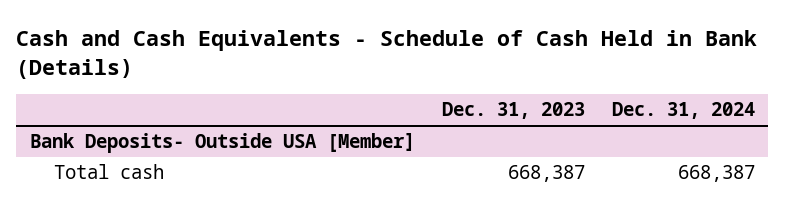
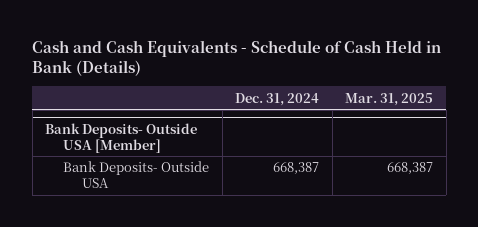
- | Dec. 31, 2023 | Dec. 31, 2024
+ | Dec. 31, 2024 | Mar. 31, 2025
@ Bank Deposits- Outside USA [Member]
- Total cash | 668,387 | 668,387
+ Bank Deposits- Outside USA | 668,387 | 668,387

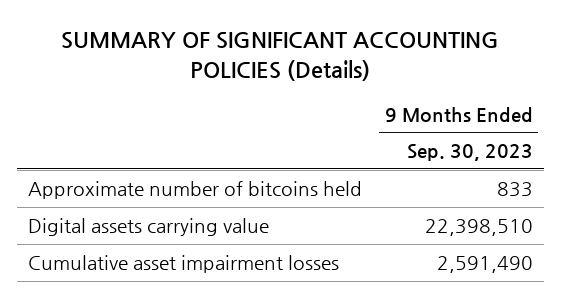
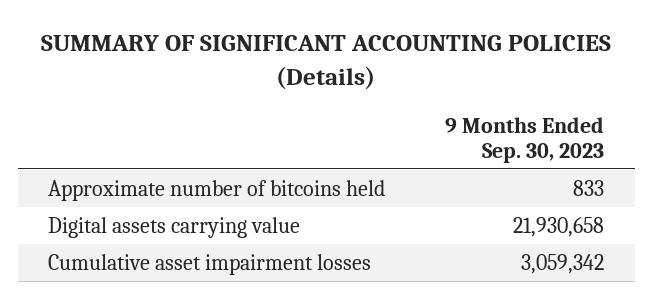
- Digital assets carrying value | 22,398,510
- Cumulative asset impairment losses | 2,591,490
+ Digital assets carrying value | 21,930,658
+ Cumulative asset impairment losses | 3,059,342

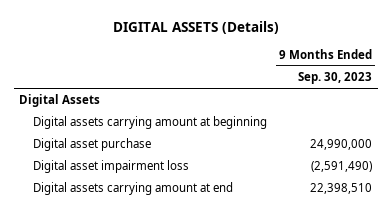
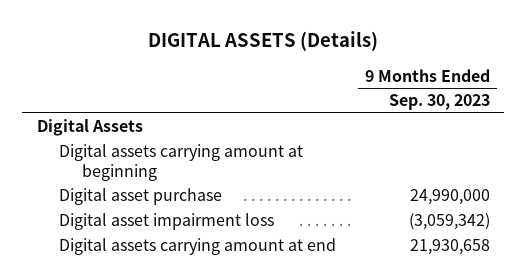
- Digital asset impairment loss | (2,591,490)
- Digital assets carrying amount at end | 22,398,510
+ Digital asset impairment loss | (3,059,342)
+ Digital assets carrying amount at end | 21,930,658

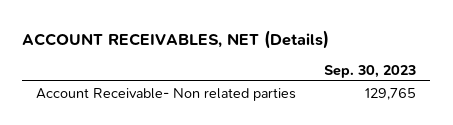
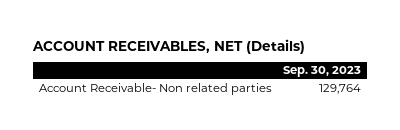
- Account Receivable- Non related parties | 129,765
+ Account Receivable- Non related parties | 129,764

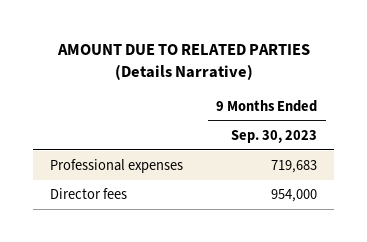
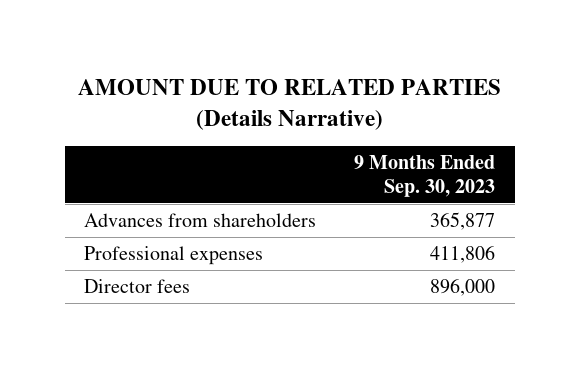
- Professional expenses | 719,683
- Director fees | 954,000
+ Advances from shareholders | 365,877
+ Professional expenses | 411,806
+ Director fees | 896,000

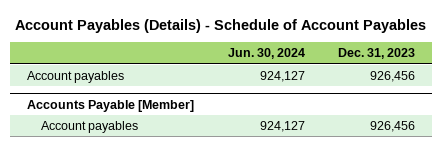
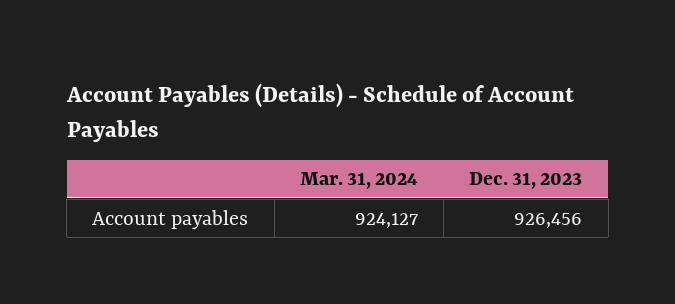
- | Jun. 30, 2024 | Dec. 31, 2023
+ | Mar. 31, 2024 | Dec. 31, 2023
- Accounts Payable [Member]
- Account payables | 924,127 | 926,456

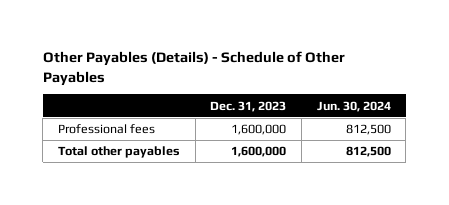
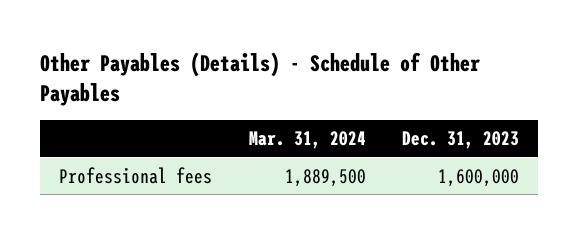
- | Dec. 31, 2023 | Jun. 30, 2024
+ | Mar. 31, 2024 | Dec. 31, 2023
- Total other payables | 1,600,000 | 812,500

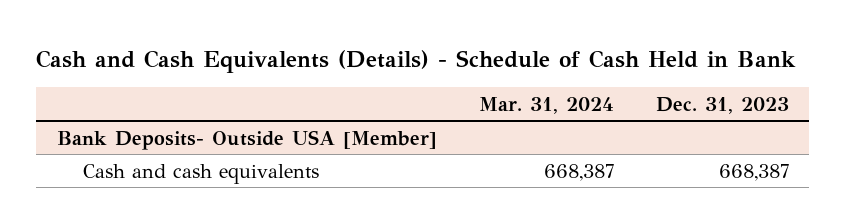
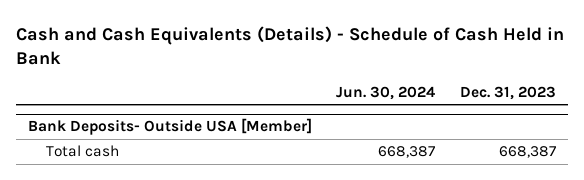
- | Mar. 31, 2024 | Dec. 31, 2023
+ | Jun. 30, 2024 | Dec. 31, 2023
@ Bank Deposits- Outside USA [Member]
- Cash and cash equivalents | 668,387 | 668,387
+ Total cash | 668,387 | 668,387

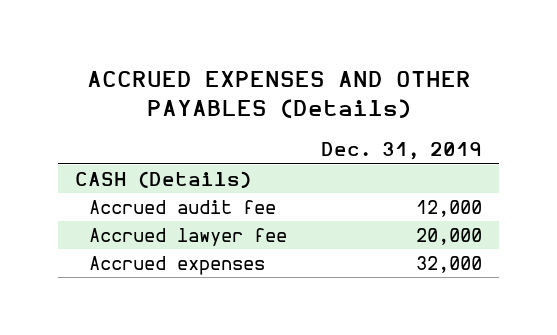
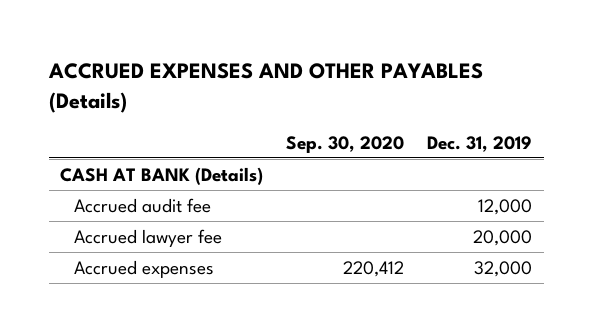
- | Dec. 31, 2019
+ | Sep. 30, 2020 | Dec. 31, 2019
- CASH (Details)
+ CASH AT BANK (Details)

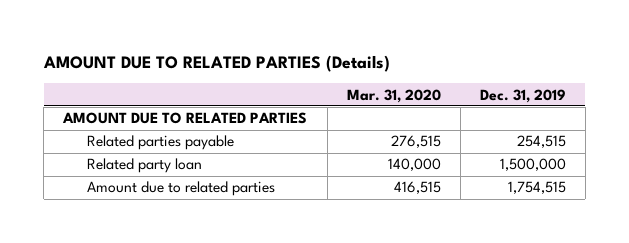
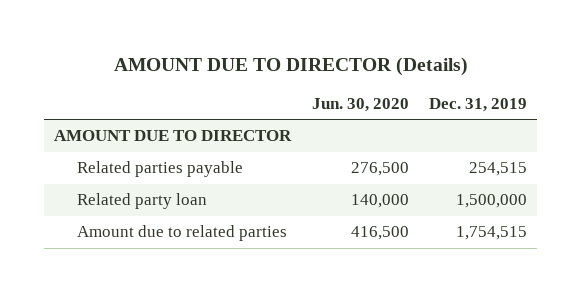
- AMOUNT DUE TO RELATED PARTIES (Details)
+ AMOUNT DUE TO DIRECTOR (Details)
- | Mar. 31, 2020 | Dec. 31, 2019
+ | Jun. 30, 2020 | Dec. 31, 2019
- AMOUNT DUE TO RELATED PARTIES
+ AMOUNT DUE TO DIRECTOR

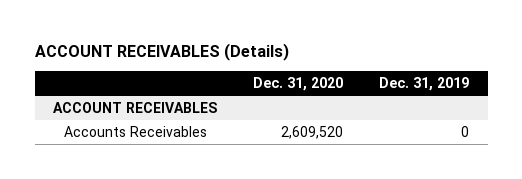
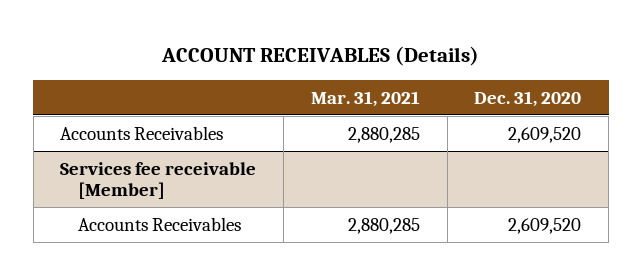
- | Dec. 31, 2020 | Dec. 31, 2019
+ | Mar. 31, 2021 | Dec. 31, 2020
- ACCOUNT RECEIVABLES
+ Services fee receivable [Member]
+ Accounts Receivables | 2,880,285 | 2,609,520

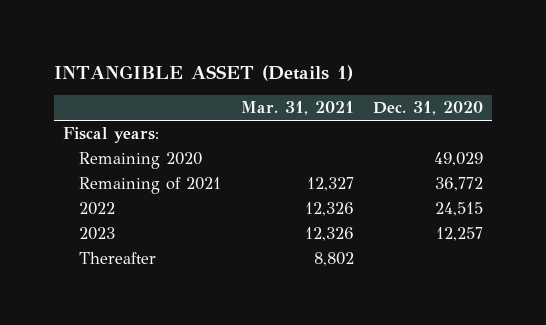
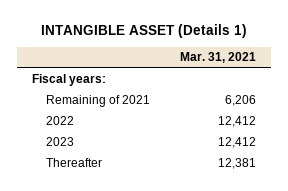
- | Mar. 31, 2021 | Dec. 31, 2020
+ | Mar. 31, 2021
- Remaining 2020 | | 49,029
- Remaining of 2021 | 12,327 | 36,772
- 2022 | 12,326 | 24,515
- 2023 | 12,326 | 12,257
- Thereafter | 8,802 |
+ Remaining of 2021 | 6,206
+ 2022 | 12,412
+ 2023 | 12,412
+ Thereafter | 12,381

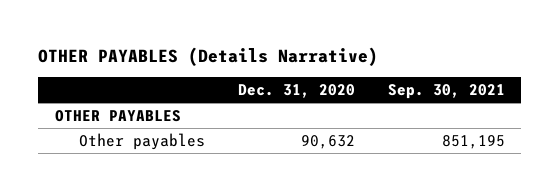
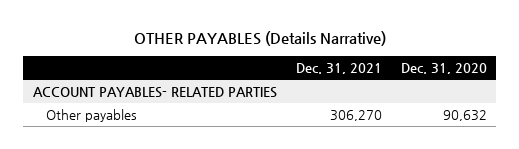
- | Dec. 31, 2020 | Sep. 30, 2021
+ | Dec. 31, 2021 | Dec. 31, 2020
- OTHER PAYABLES
+ ACCOUNT PAYABLES- RELATED PARTIES

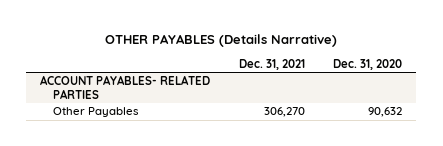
- Other payables | 306,270 | 90,632
+ Other Payables | 306,270 | 90,632

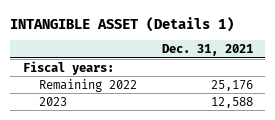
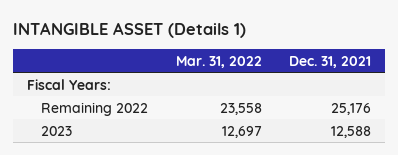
- | Dec. 31, 2021
+ | Mar. 31, 2022 | Dec. 31, 2021
- Fiscal years:
+ Fiscal Years:

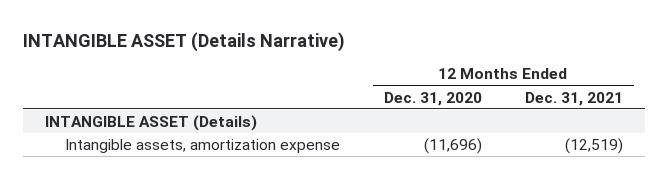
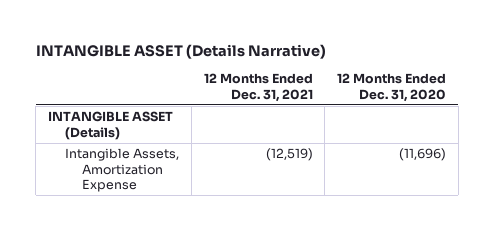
- | 12 Months Ended Dec. 31, 2020 | 12 Months Ended Dec. 31, 2021
+ | 12 Months Ended Dec. 31, 2021 | 12 Months Ended Dec. 31, 2020
- Intangible assets, amortization expense | (11,696) | (12,519)
+ Intangible Assets, Amortization Expense | (12,519) | (11,696)

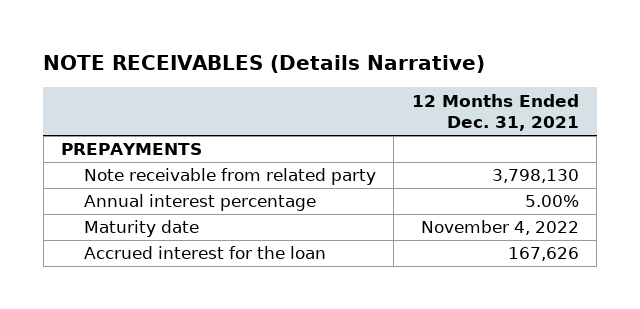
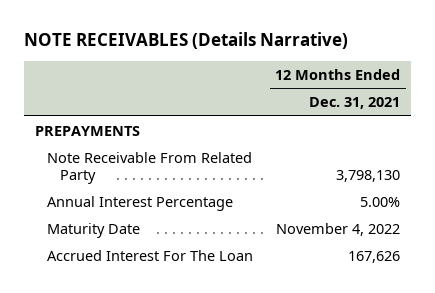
- Note receivable from related party | 3,798,130
- Annual interest percentage | 5.00%
- Maturity date | November 4, 2022
- Accrued interest for the loan | 167,626
+ Note Receivable From Related Party | 3,798,130
+ Annual Interest Percentage | 5.00%
+ Maturity Date | November 4, 2022
+ Accrued Interest For The Loan | 167,626

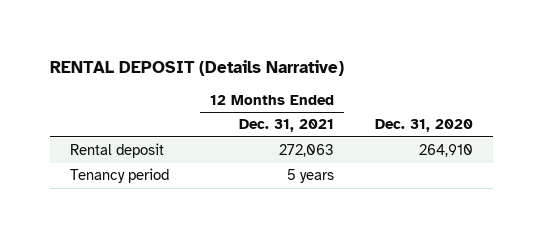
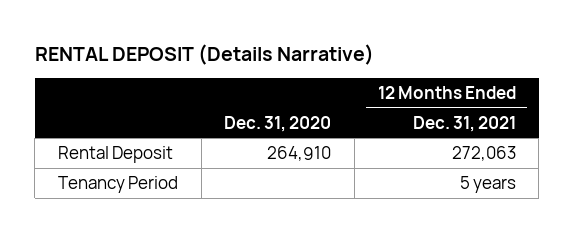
- | 12 Months Ended Dec. 31, 2021 | Dec. 31, 2020
+ | Dec. 31, 2020 | 12 Months Ended Dec. 31, 2021
- Rental deposit | 272,063 | 264,910
- Tenancy period | 5 years |
+ Rental Deposit | 264,910 | 272,063
+ Tenancy Period | | 5 years

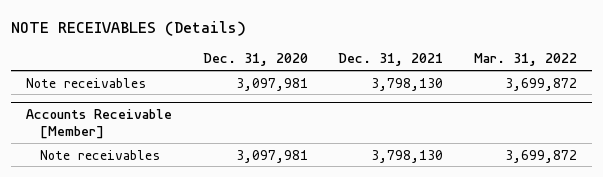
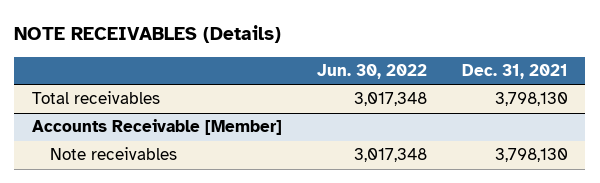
- | Dec. 31, 2020 | Dec. 31, 2021 | Mar. 31, 2022
+ | Jun. 30, 2022 | Dec. 31, 2021
- Note receivables | 3,097,981 | 3,798,130 | 3,699,872
+ Total receivables | 3,017,348 | 3,798,130

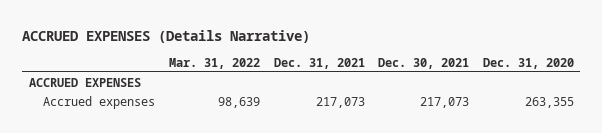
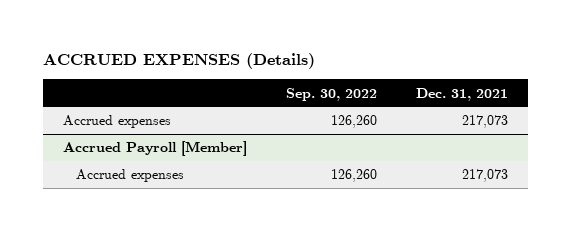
- ACCRUED EXPENSES (Details Narrative)
+ ACCRUED EXPENSES (Details)
- | Mar. 31, 2022 | Dec. 31, 2021 | Dec. 30, 2021 | Dec. 31, 2020
+ | Sep. 30, 2022 | Dec. 31, 2021
- ACCRUED EXPENSES
+ Accrued Payroll [Member]
+ Accrued expenses | 126,260 | 217,073

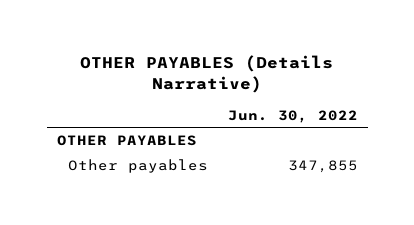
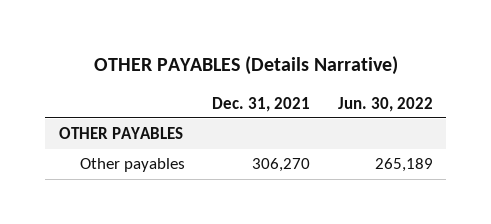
- | Jun. 30, 2022
+ | Dec. 31, 2021 | Jun. 30, 2022
- Other payables | 347,855
+ Other payables | 306,270 | 265,189

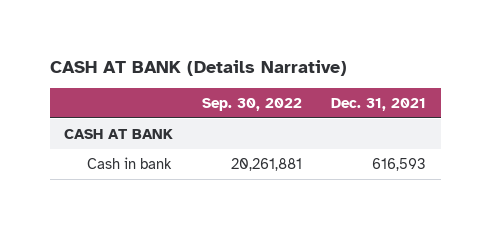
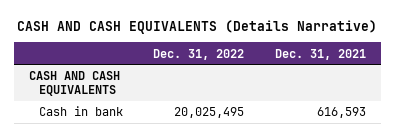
- CASH AT BANK (Details Narrative)
+ CASH AND CASH EQUIVALENTS (Details Narrative)
- | Sep. 30, 2022 | Dec. 31, 2021
+ | Dec. 31, 2022 | Dec. 31, 2021
- CASH AT BANK
+ CASH AND CASH EQUIVALENTS

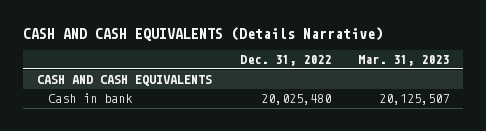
- | Dec. 31, 2022 | Dec. 31, 2021
+ | Dec. 31, 2022 | Mar. 31, 2023
- Cash in bank | 20,025,495 | 616,593
+ Cash in bank | 20,025,480 | 20,125,507

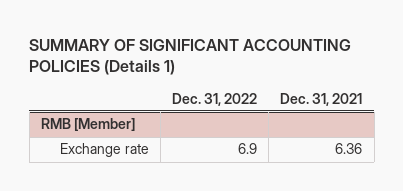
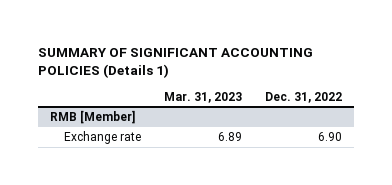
- | Dec. 31, 2022 | Dec. 31, 2021
+ | Mar. 31, 2023 | Dec. 31, 2022
@ RMB [Member]
- Exchange rate | 6.9 | 6.36
+ Exchange rate | 6.89 | 6.90

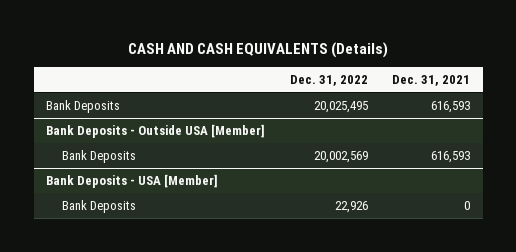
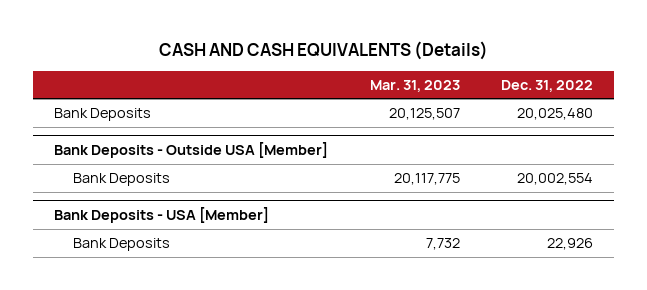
- | Dec. 31, 2022 | Dec. 31, 2021
+ | Mar. 31, 2023 | Dec. 31, 2022
- Bank Deposits | 20,025,495 | 616,593
+ Bank Deposits | 20,125,507 | 20,025,480
@ Bank Deposits - Outside USA [Member]
- Bank Deposits | 20,002,569 | 616,593
+ Bank Deposits | 20,117,775 | 20,002,554

